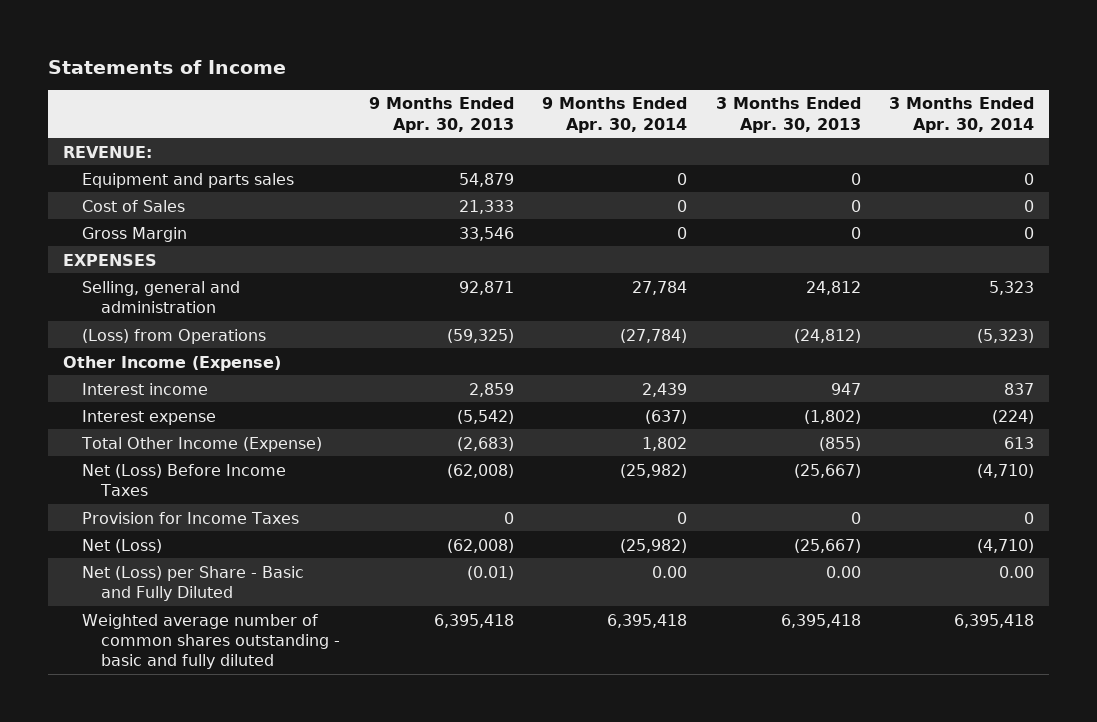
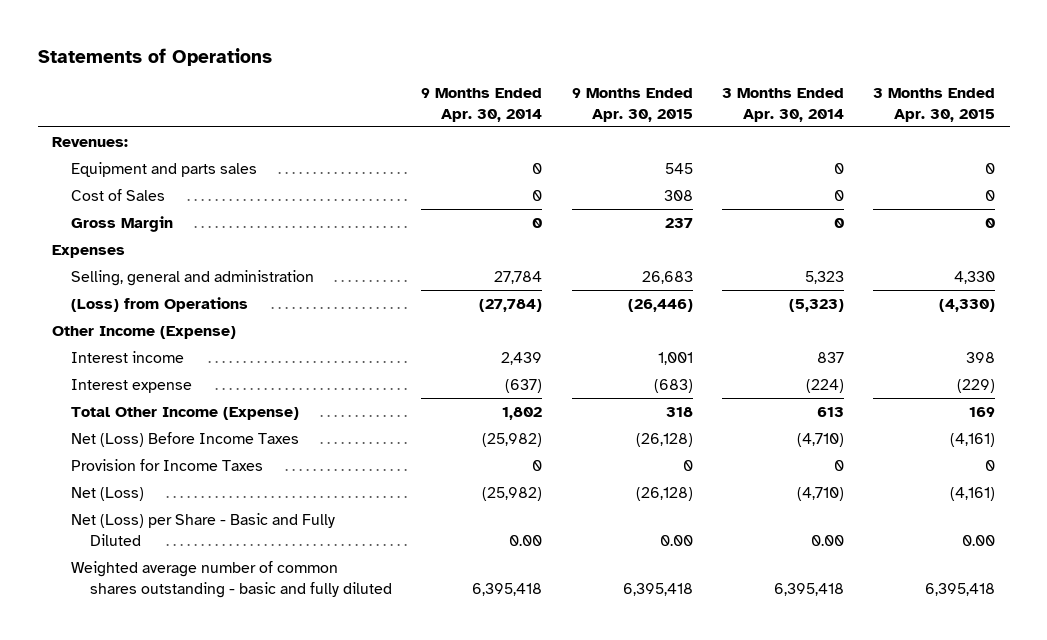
- Statements of Income
+ Statements of Operations
- | 9 Months Ended Apr. 30, 2013 | 9 Months Ended Apr. 30, 2014 | 3 Months Ended Apr. 30, 2013 | 3 Months Ended Apr. 30, 2014
+ | 9 Months Ended Apr. 30, 2014 | 9 Months Ended Apr. 30, 2015 | 3 Months Ended Apr. 30, 2014 | 3 Months Ended Apr. 30, 2015
- REVENUE:
+ Revenues:
- EXPENSES
+ Expenses

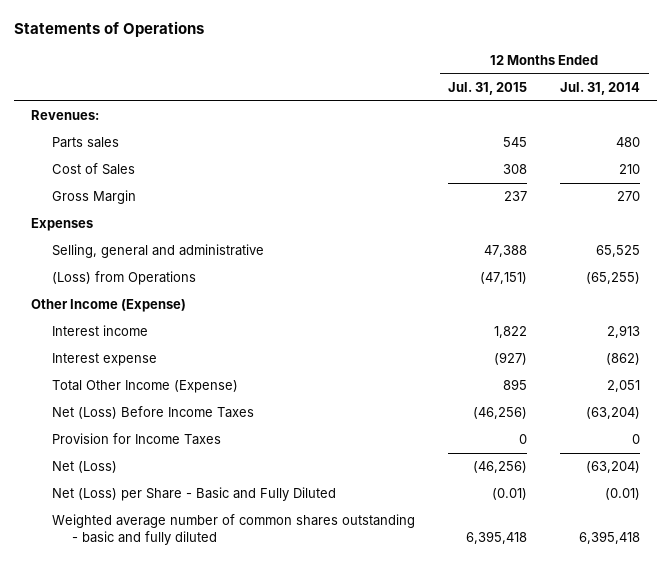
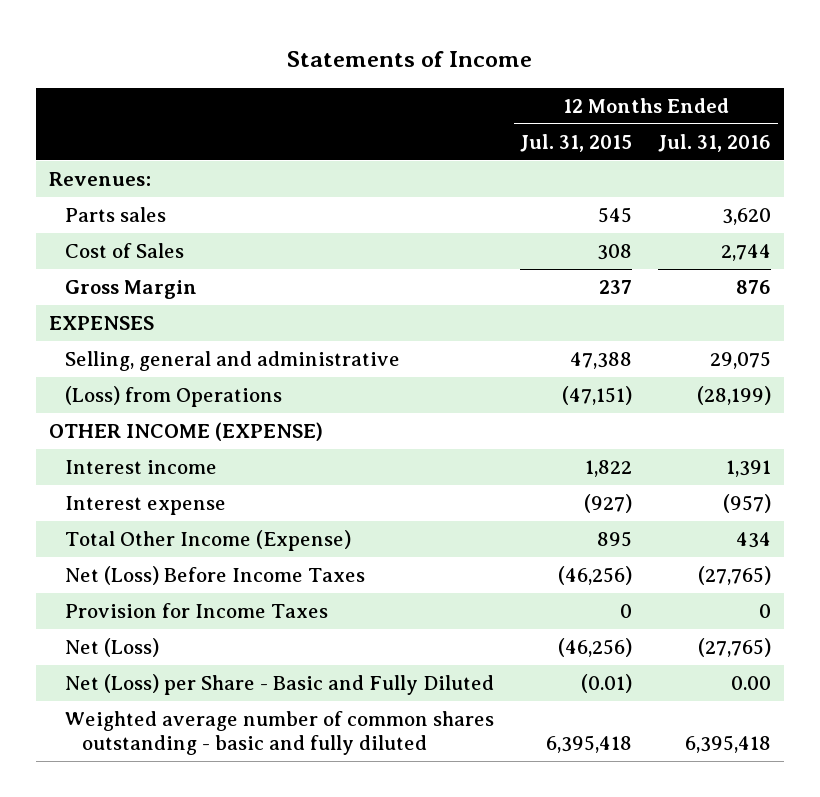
- Statements of Operations
+ Statements of Income
- | 12 Months Ended Jul. 31, 2015 | 12 Months Ended Jul. 31, 2014
+ | 12 Months Ended Jul. 31, 2015 | 12 Months Ended Jul. 31, 2016
- Expenses
+ EXPENSES
- Other Income (Expense)
+ OTHER INCOME (EXPENSE)

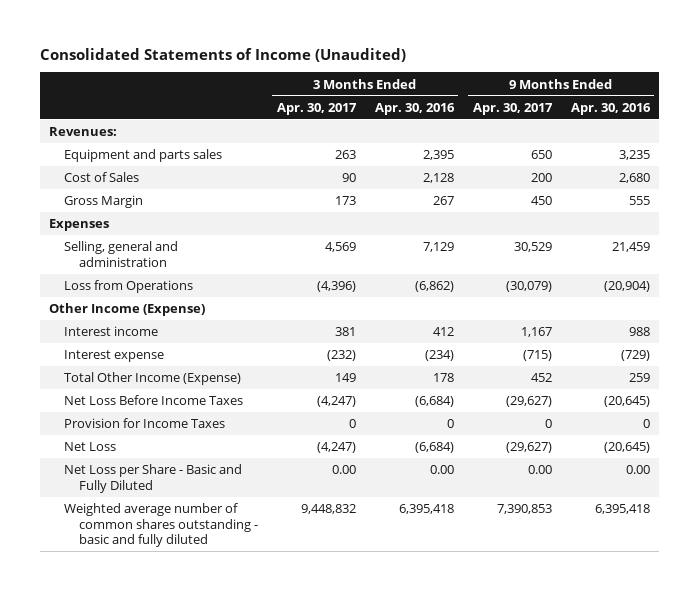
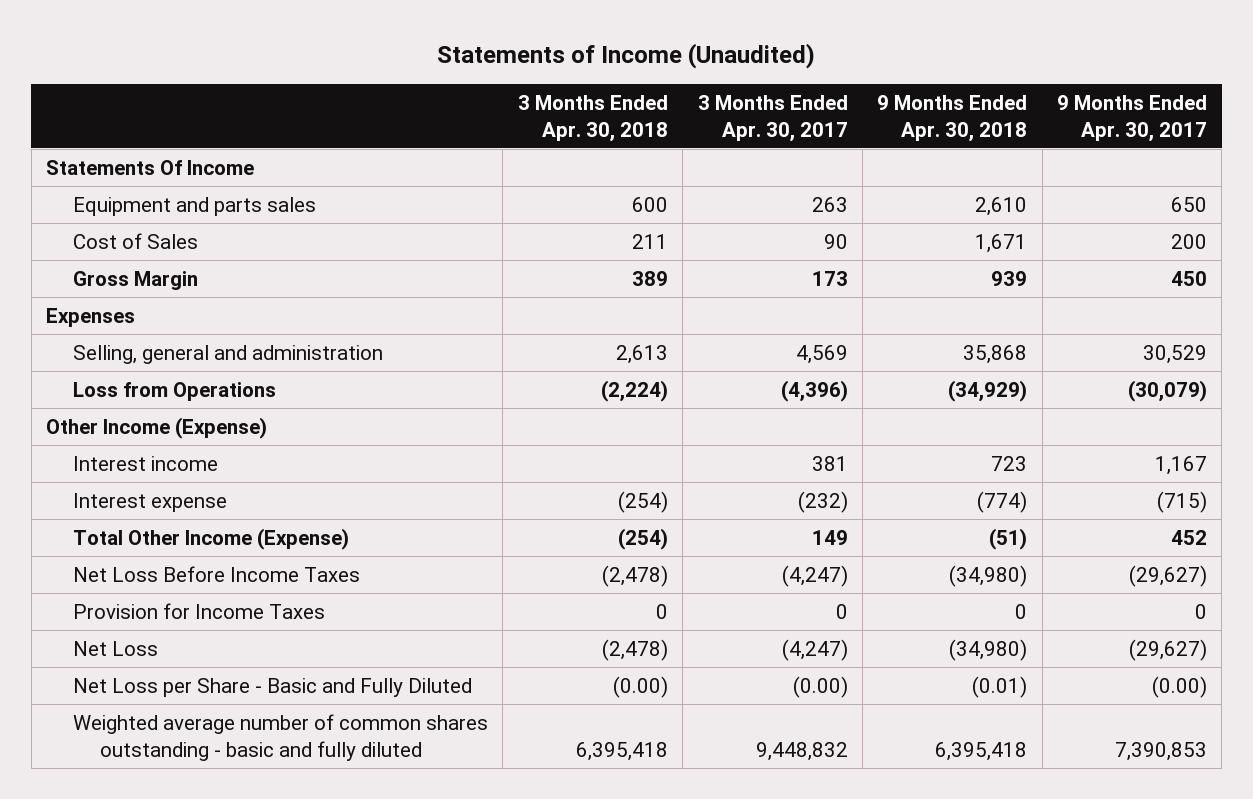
- Consolidated Statements of Income (Unaudited)
+ Statements of Income (Unaudited)
- | 3 Months Ended Apr. 30, 2017 | 3 Months Ended Apr. 30, 2016 | 9 Months Ended Apr. 30, 2017 | 9 Months Ended Apr. 30, 2016
+ | 3 Months Ended Apr. 30, 2018 | 3 Months Ended Apr. 30, 2017 | 9 Months Ended Apr. 30, 2018 | 9 Months Ended Apr. 30, 2017
- Revenues:
+ Statements Of Income
- Net Loss per Share - Basic and Fully Diluted | 0.00 | 0.00 | 0.00 | 0.00
+ Net Loss per Share - Basic and Fully Diluted | (0.00) | (0.00) | (0.01) | (0.00)

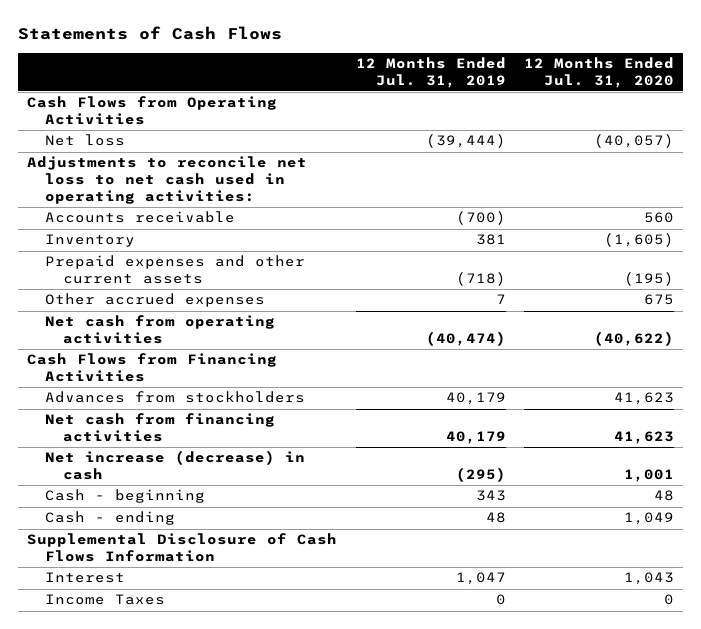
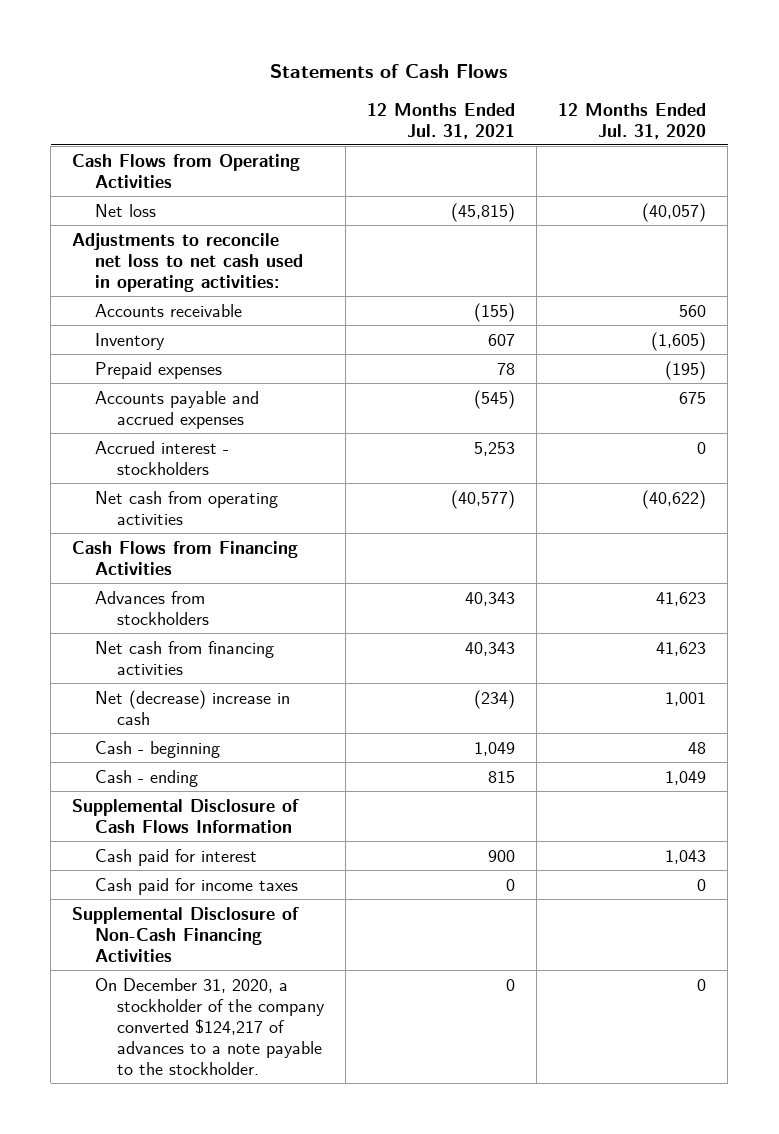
- | 12 Months Ended Jul. 31, 2019 | 12 Months Ended Jul. 31, 2020
+ | 12 Months Ended Jul. 31, 2021 | 12 Months Ended Jul. 31, 2020
- Prepaid expenses and other current assets | (718) | (195)
- Other accrued expenses | 7 | 675
+ Prepaid expenses | 78 | (195)
+ Accounts payable and accrued expenses | (545) | 675
+ Accrued interest - stockholders | 5,253 | 0
- Net increase (decrease) in cash | (295) | 1,001
+ Net (decrease) increase in cash | (234) | 1,001
- Interest | 1,047 | 1,043
- Income Taxes | 0 | 0
+ Cash paid for interest | 900 | 1,043
+ Cash paid for income taxes | 0 | 0
+ Supplemental Disclosure of Non-Cash Financing Activities
+ On December 31, 2020, a stockholder of the company converted $124,217 of advances to a note payable to the stockholder. | 0 | 0

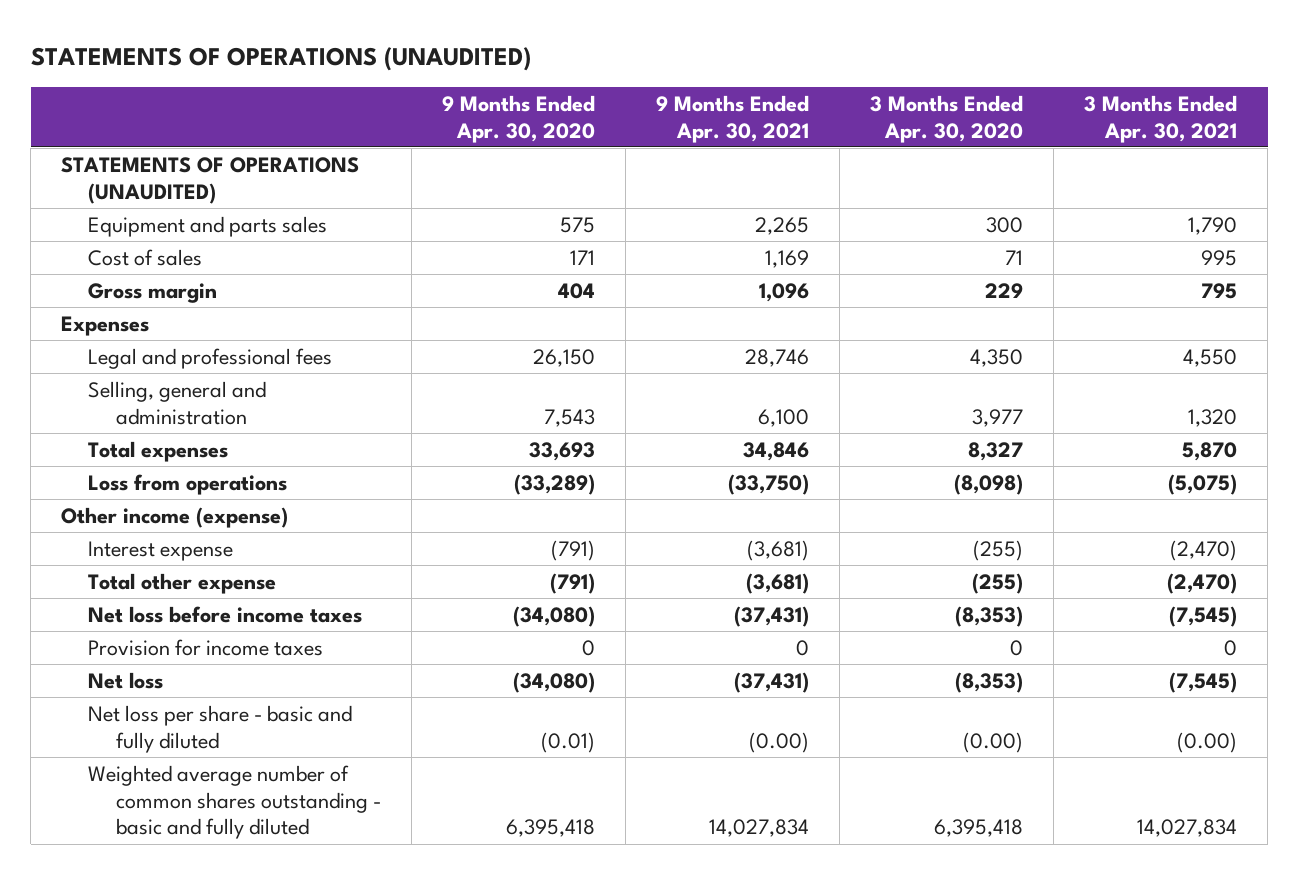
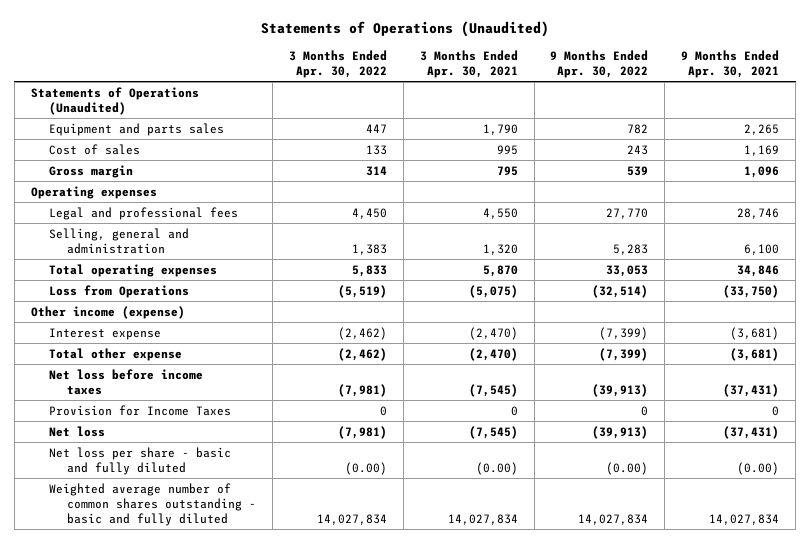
- STATEMENTS OF OPERATIONS (UNAUDITED)
+ Statements of Operations (Unaudited)
- | 9 Months Ended Apr. 30, 2020 | 9 Months Ended Apr. 30, 2021 | 3 Months Ended Apr. 30, 2020 | 3 Months Ended Apr. 30, 2021
+ | 3 Months Ended Apr. 30, 2022 | 3 Months Ended Apr. 30, 2021 | 9 Months Ended Apr. 30, 2022 | 9 Months Ended Apr. 30, 2021
- STATEMENTS OF OPERATIONS (UNAUDITED)
+ Statements of Operations (Unaudited)
- Expenses
+ Operating expenses
- Total expenses | 33,693 | 34,846 | 8,327 | 5,870
- Loss from operations | (33,289) | (33,750) | (8,098) | (5,075)
+ Total operating expenses | 5,833 | 5,870 | 33,053 | 34,846
+ Loss from Operations | (5,519) | (5,075) | (32,514) | (33,750)
- Provision for income taxes | 0 | 0 | 0 | 0
+ Provision for Income Taxes | 0 | 0 | 0 | 0

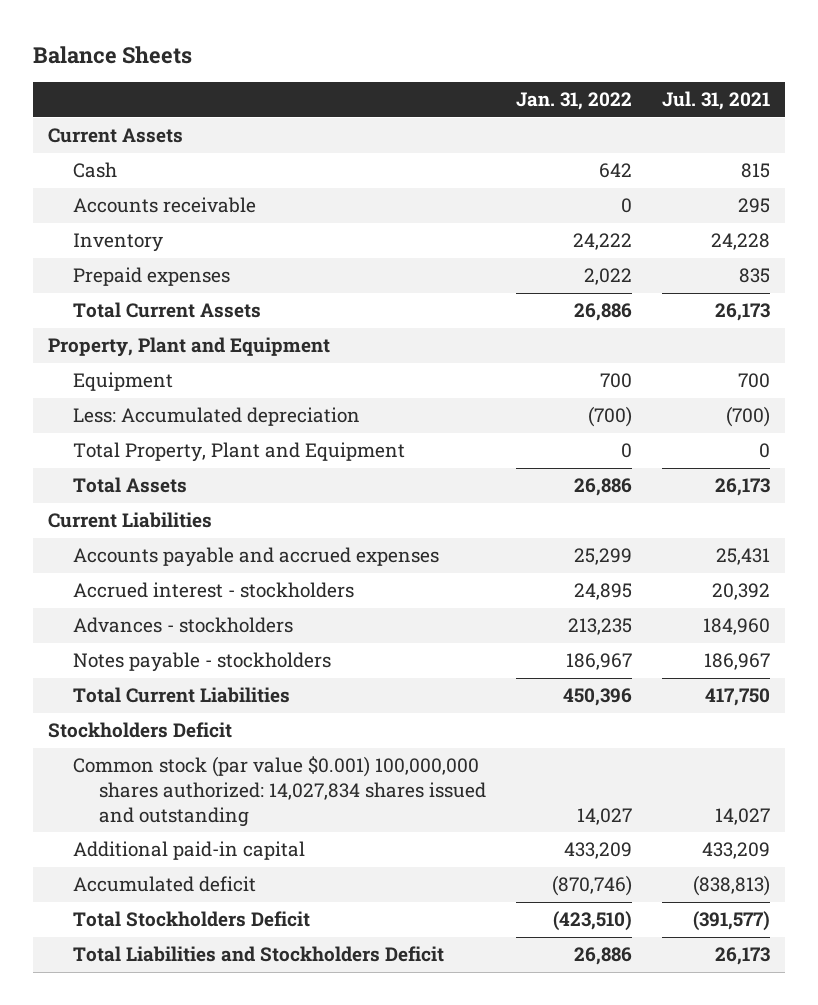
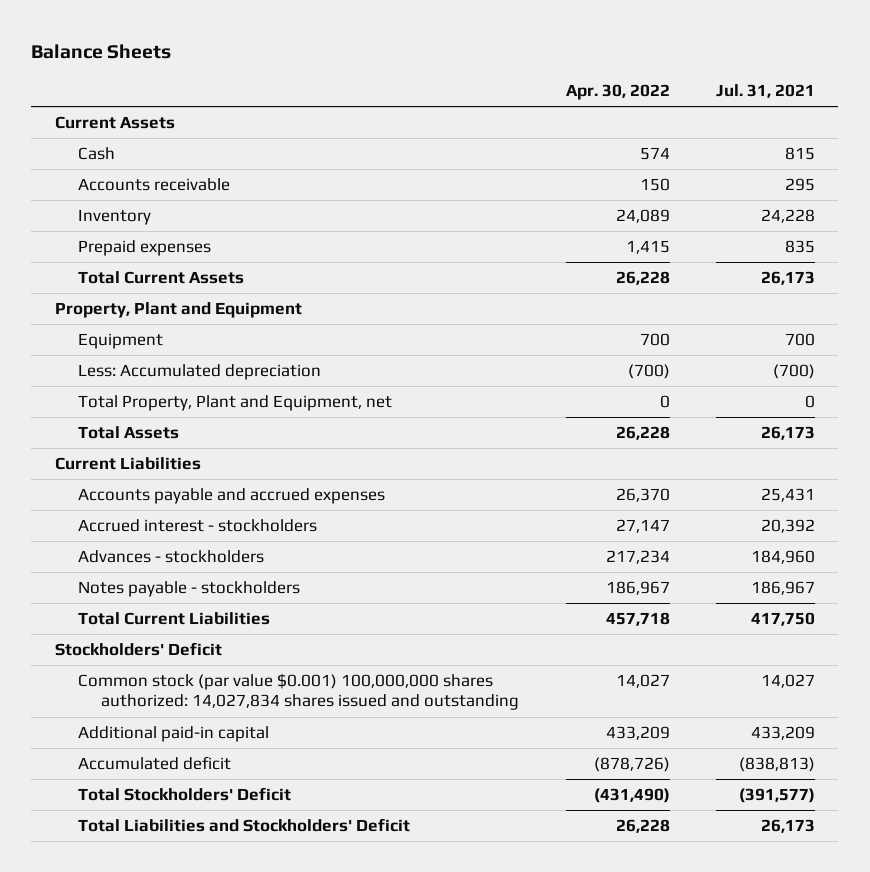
- | Jan. 31, 2022 | Jul. 31, 2021
+ | Apr. 30, 2022 | Jul. 31, 2021
- Total Property, Plant and Equipment | 0 | 0
+ Total Property, Plant and Equipment, net | 0 | 0
- Stockholders Deficit
+ Stockholders' Deficit
- Total Stockholders Deficit | (423,510) | (391,577)
- Total Liabilities and Stockholders Deficit | 26,886 | 26,173
+ Total Stockholders' Deficit | (431,490) | (391,577)
+ Total Liabilities and Stockholders' Deficit | 26,228 | 26,173

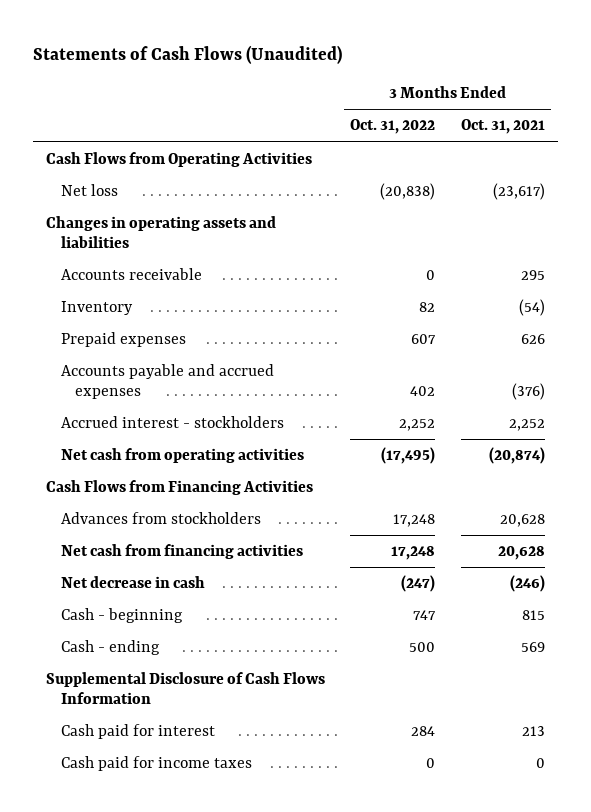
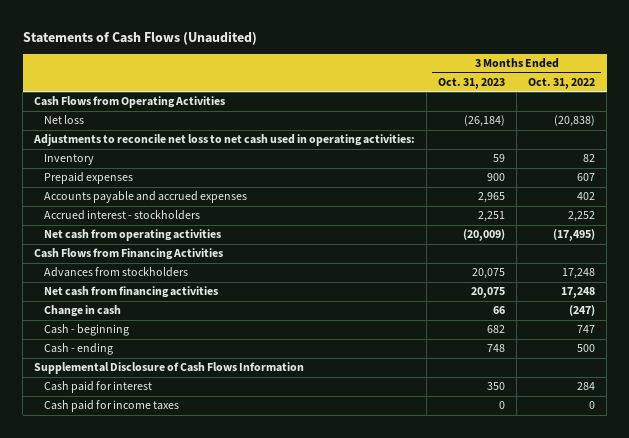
- | 3 Months Ended Oct. 31, 2022 | 3 Months Ended Oct. 31, 2021
+ | 3 Months Ended Oct. 31, 2023 | 3 Months Ended Oct. 31, 2022
- Changes in operating assets and liabilities
- Accounts receivable | 0 | 295
+ Adjustments to reconcile net loss to net cash used in operating activities:
- Net decrease in cash | (247) | (246)
+ Change in cash | 66 | (247)

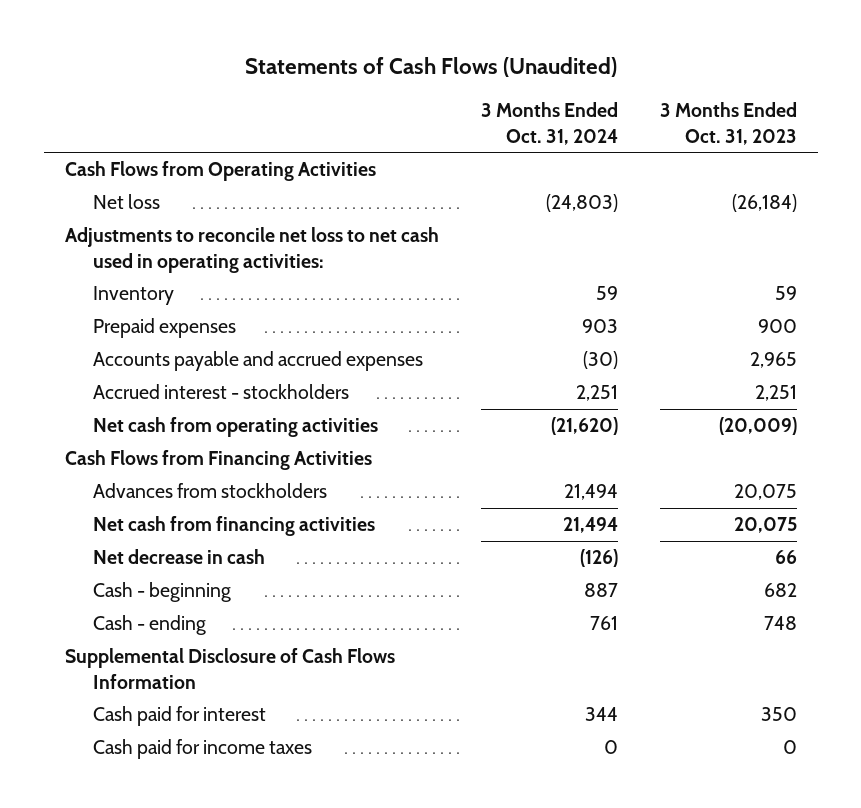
- | 3 Months Ended Oct. 31, 2023 | 3 Months Ended Oct. 31, 2022
+ | 3 Months Ended Oct. 31, 2024 | 3 Months Ended Oct. 31, 2023
- Change in cash | 66 | (247)
+ Net decrease in cash | (126) | 66

